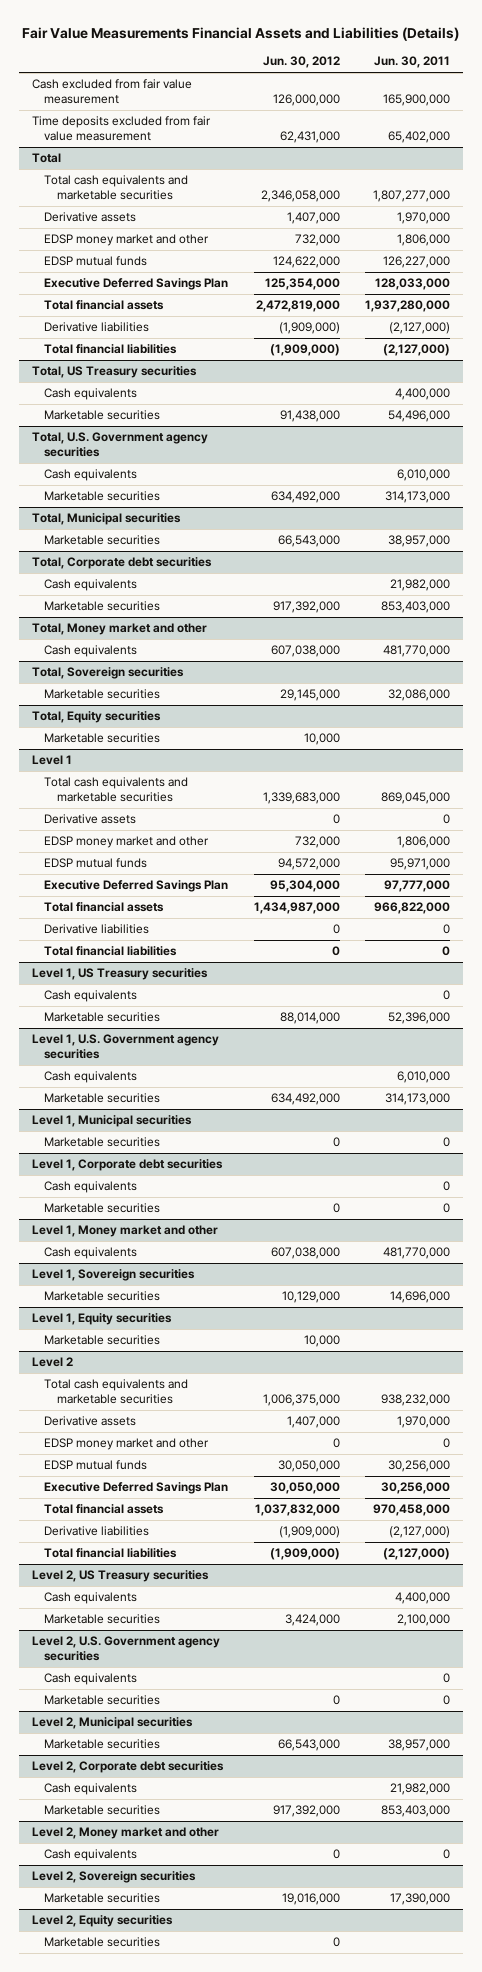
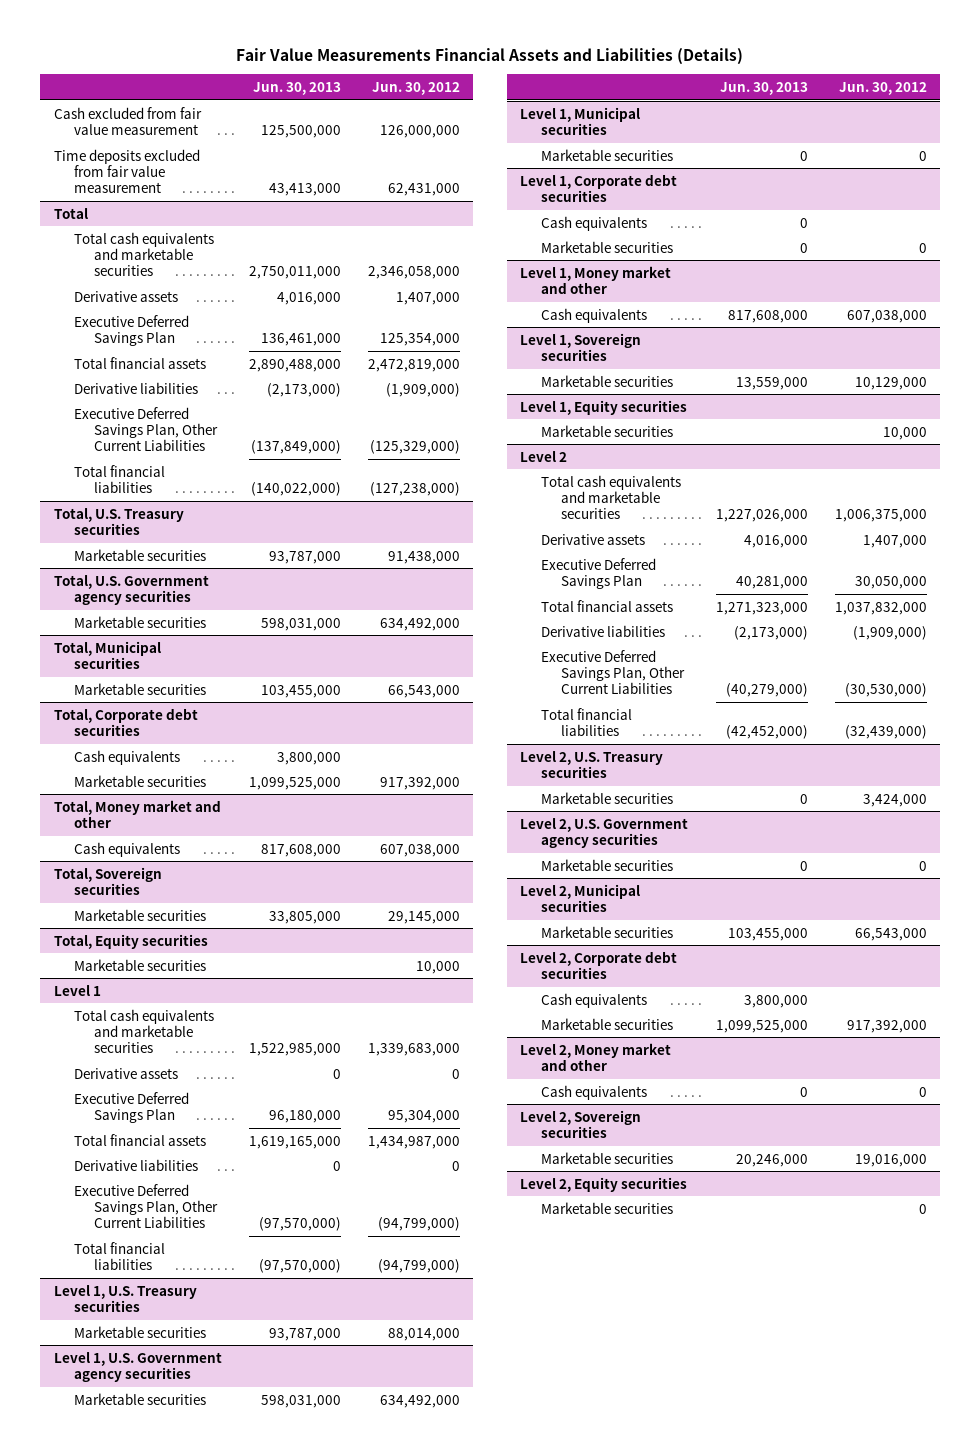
- | Jun. 30, 2012 | Jun. 30, 2011
+ | Jun. 30, 2013 | Jun. 30, 2012
@ Total
- EDSP money market and other | 732,000 | 1,806,000
- EDSP mutual funds | 124,622,000 | 126,227,000
- Total financial liabilities | (1,909,000) | (2,127,000)
- Total, US Treasury securities
- Cash equivalents | | 4,400,000
@ Total
+ Executive Deferred Savings Plan, Other Current Liabilities | (137,849,000) | (125,329,000)
+ Total financial liabilities | (140,022,000) | (127,238,000)
+ Total, U.S. Treasury securities
@ Total, U.S. Government agency securities
- Cash equivalents | | 6,010,000
@ Level 1
- EDSP money market and other | 732,000 | 1,806,000
- EDSP mutual funds | 94,572,000 | 95,971,000
- Total financial liabilities | 0 | 0
- Level 1, US Treasury securities
- Cash equivalents | | 0
@ Level 1
+ Executive Deferred Savings Plan, Other Current Liabilities | (97,570,000) | (94,799,000)
+ Total financial liabilities | (97,570,000) | (94,799,000)
+ Level 1, U.S. Treasury securities
@ Level 1, U.S. Government agency securities
- Cash equivalents | | 6,010,000
@ Level 2
- EDSP money market and other | 0 | 0
- EDSP mutual funds | 30,050,000 | 30,256,000
- Total financial liabilities | (1,909,000) | (2,127,000)
- Level 2, US Treasury securities
- Cash equivalents | | 4,400,000
@ Level 2
+ Executive Deferred Savings Plan, Other Current Liabilities | (40,279,000) | (30,530,000)
+ Total financial liabilities | (42,452,000) | (32,439,000)
+ Level 2, U.S. Treasury securities
@ Level 2, U.S. Government agency securities
- Cash equivalents | | 0

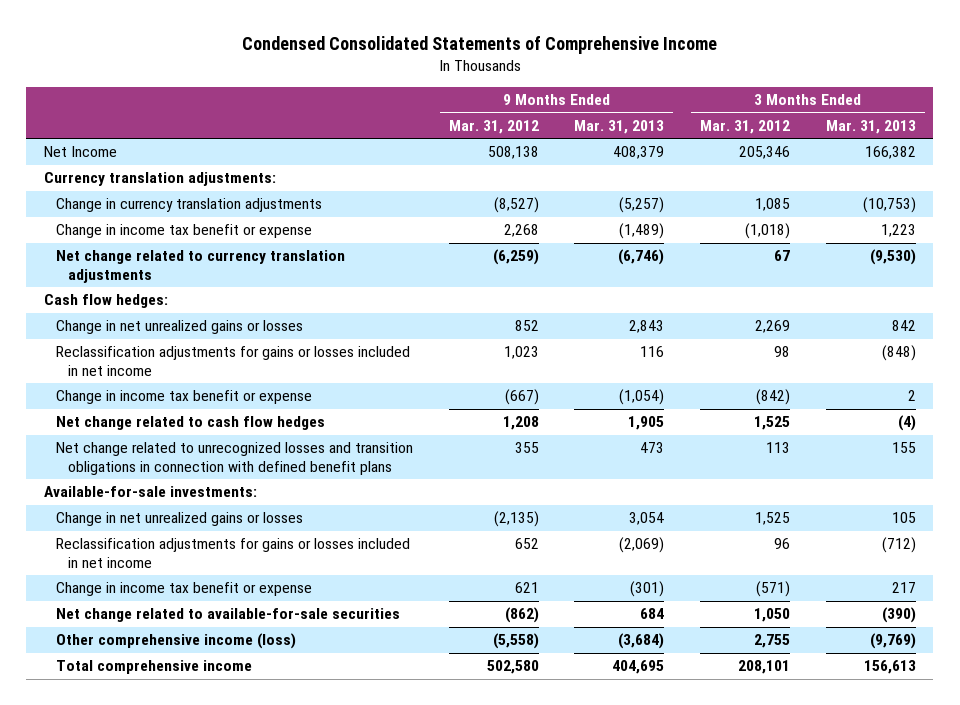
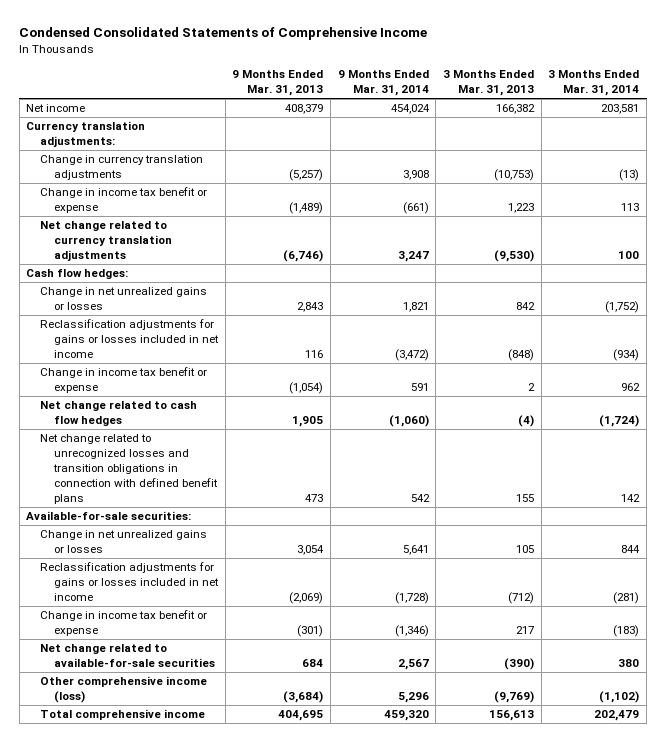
- | 9 Months Ended Mar. 31, 2012 | 9 Months Ended Mar. 31, 2013 | 3 Months Ended Mar. 31, 2012 | 3 Months Ended Mar. 31, 2013
+ | 9 Months Ended Mar. 31, 2013 | 9 Months Ended Mar. 31, 2014 | 3 Months Ended Mar. 31, 2013 | 3 Months Ended Mar. 31, 2014
- Net Income | 508,138 | 408,379 | 205,346 | 166,382
+ Net income | 408,379 | 454,024 | 166,382 | 203,581
- Available-for-sale investments:
+ Available-for-sale securities:

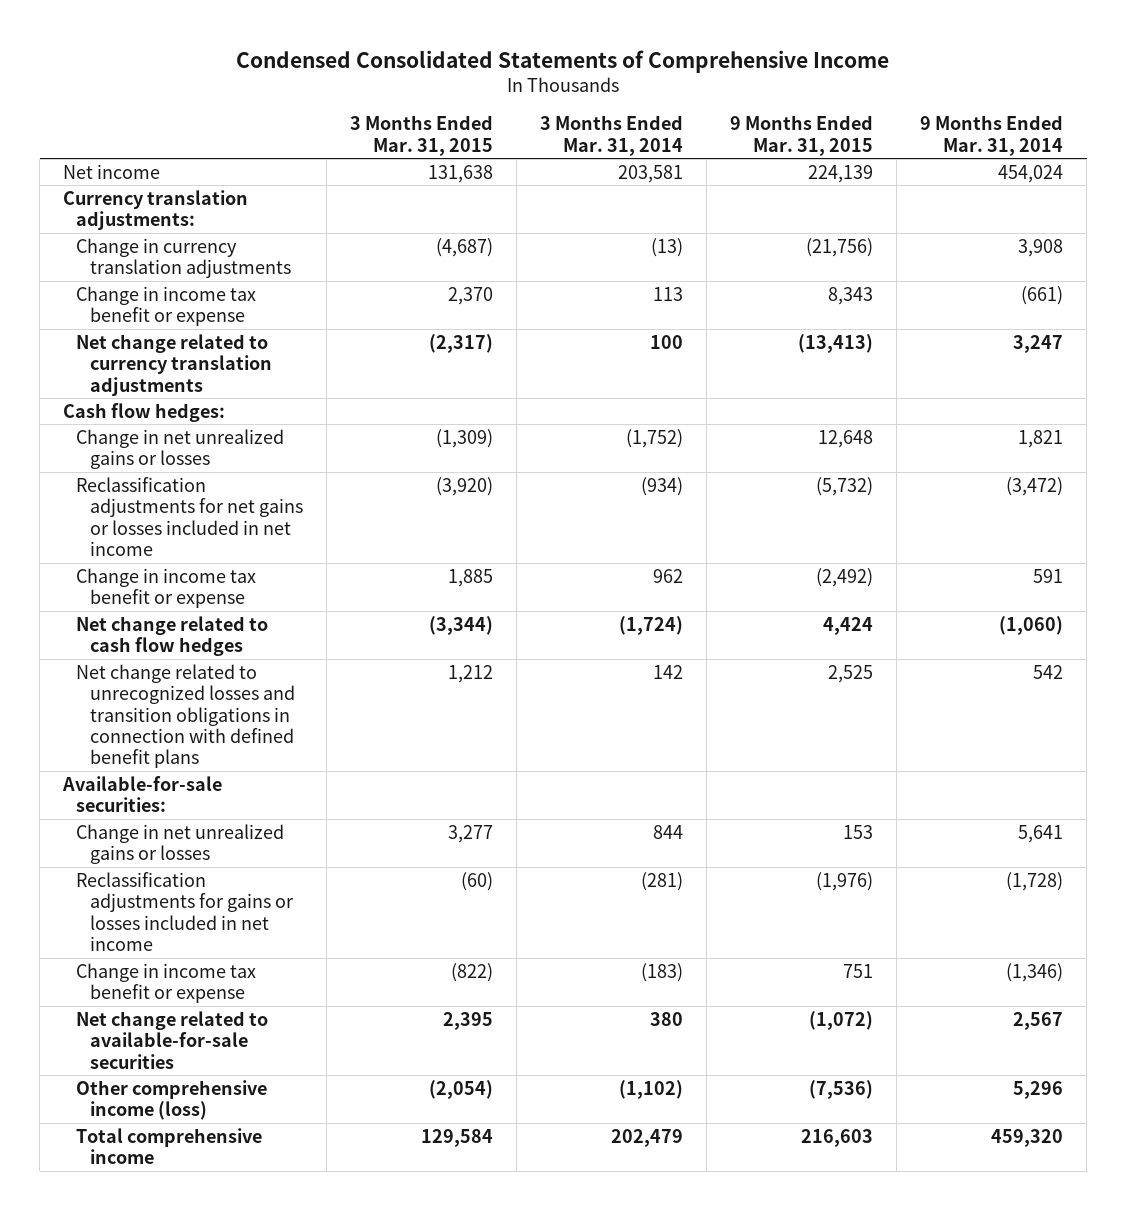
- | 9 Months Ended Mar. 31, 2013 | 9 Months Ended Mar. 31, 2014 | 3 Months Ended Mar. 31, 2013 | 3 Months Ended Mar. 31, 2014
+ | 3 Months Ended Mar. 31, 2015 | 3 Months Ended Mar. 31, 2014 | 9 Months Ended Mar. 31, 2015 | 9 Months Ended Mar. 31, 2014
- Reclassification adjustments for gains or losses included in net income | 116 | (3,472) | (848) | (934)
+ Reclassification adjustments for net gains or losses included in net income | (3,920) | (934) | (5,732) | (3,472)

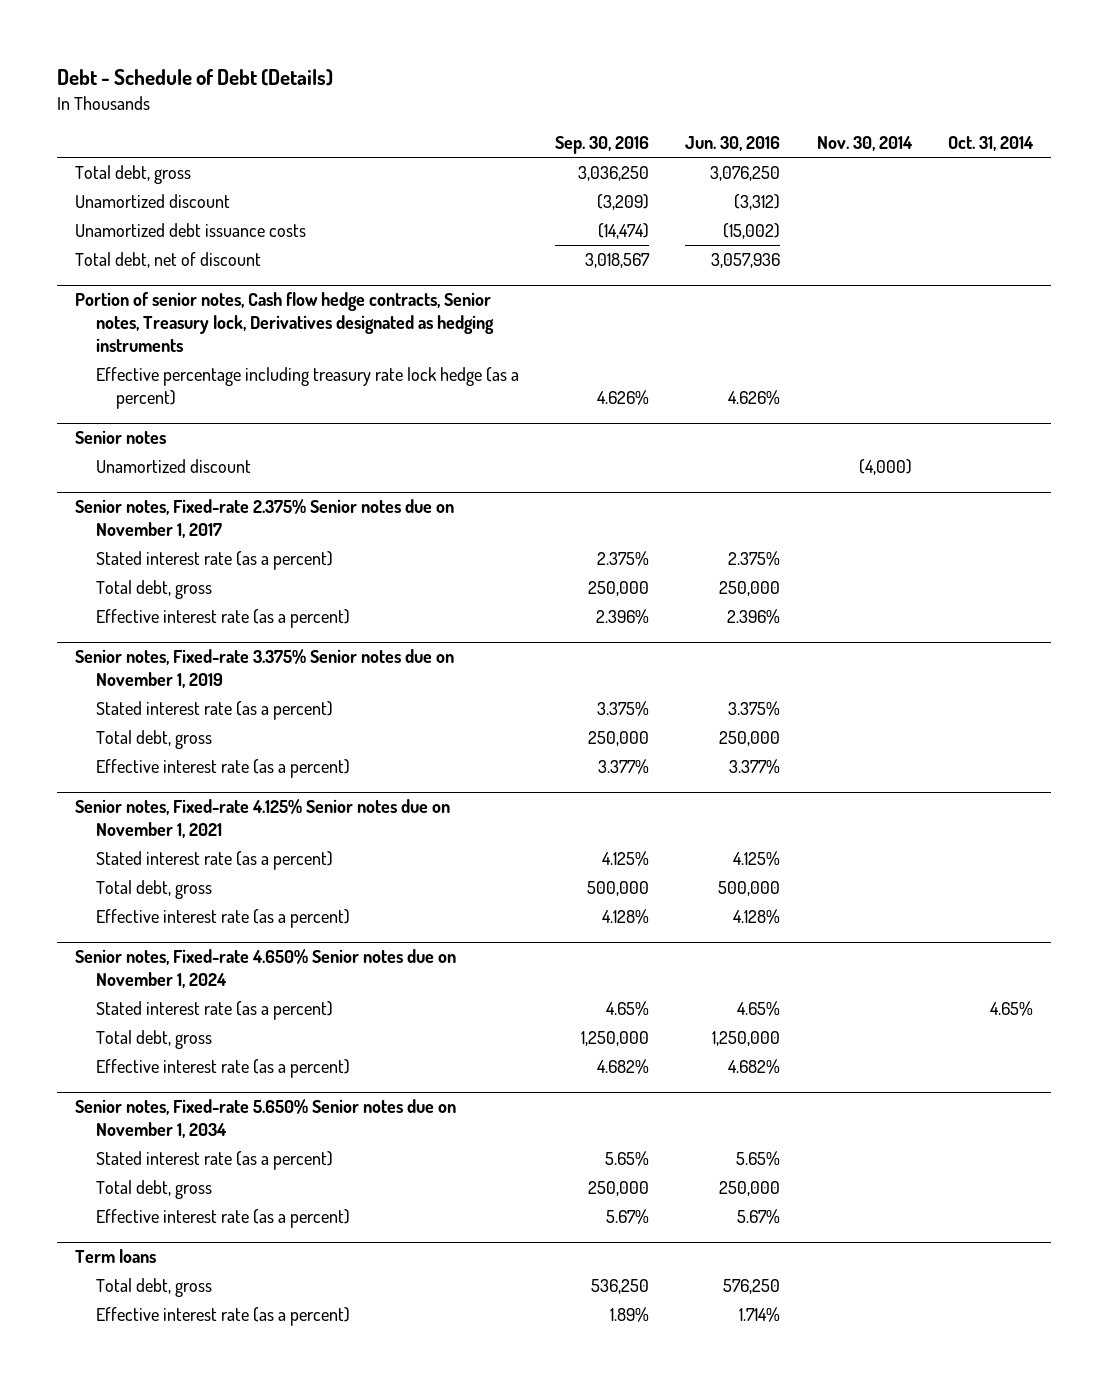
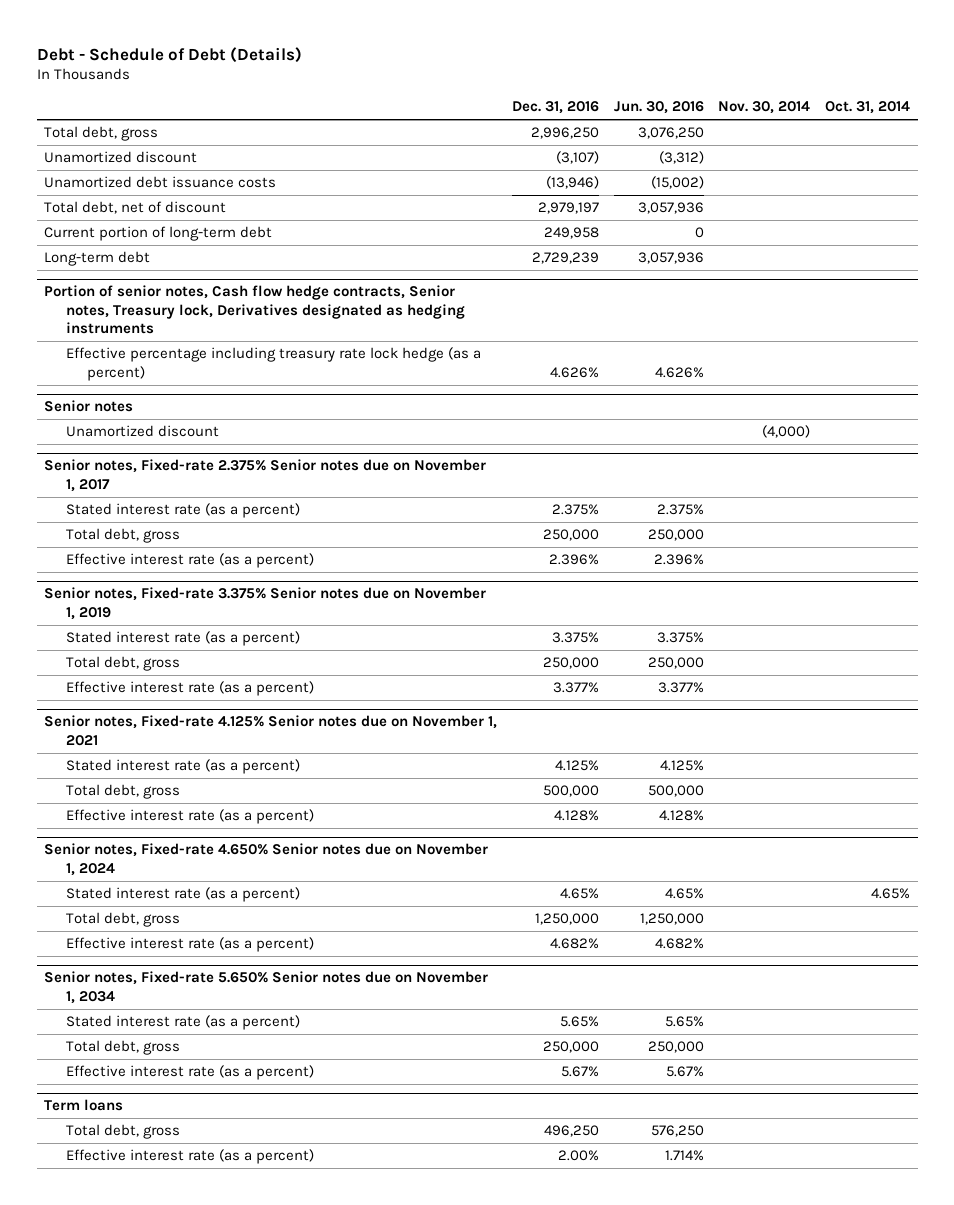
- | Sep. 30, 2016 | Jun. 30, 2016 | Nov. 30, 2014 | Oct. 31, 2014
+ | Dec. 31, 2016 | Jun. 30, 2016 | Nov. 30, 2014 | Oct. 31, 2014
+ Current portion of long-term debt | 249,958 | 0 | |
+ Long-term debt | 2,729,239 | 3,057,936 | |

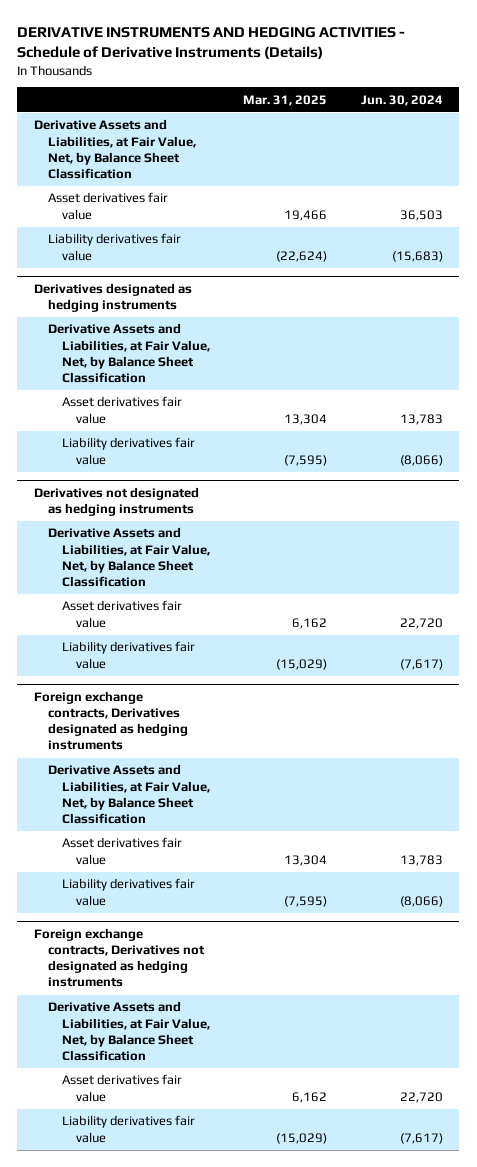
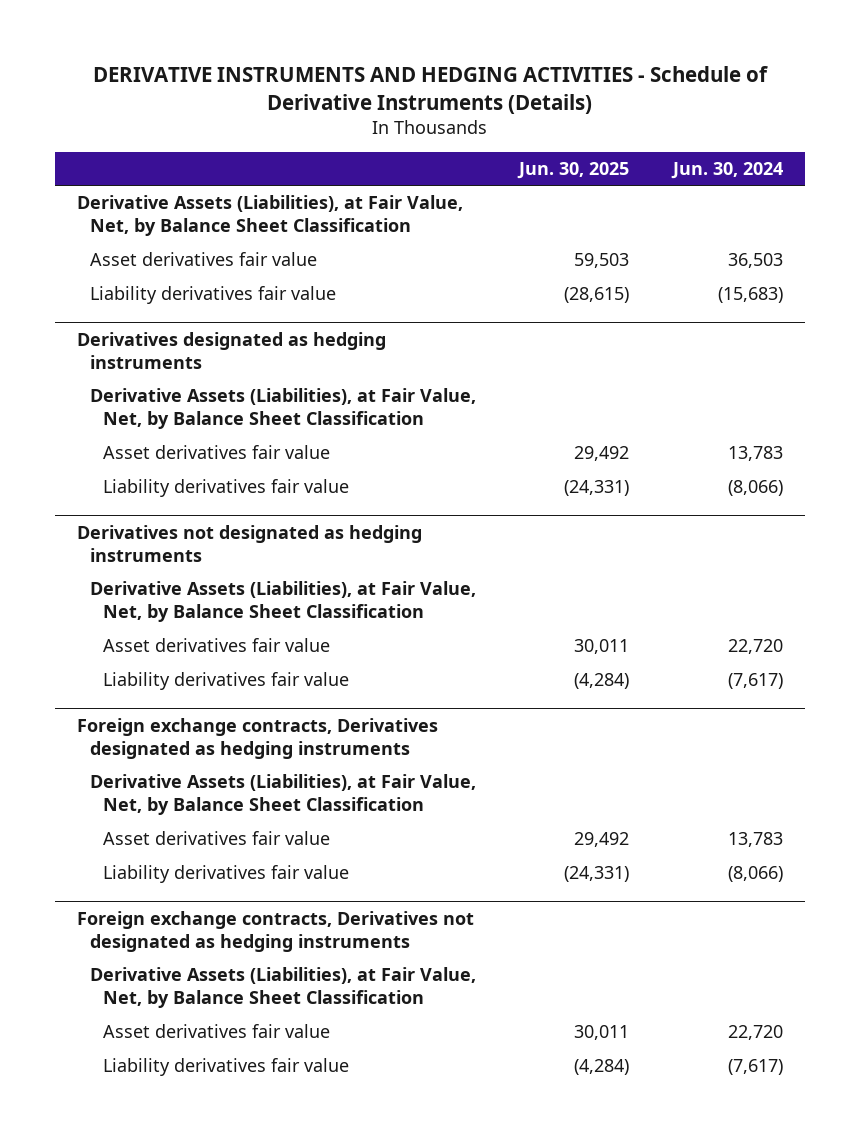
- | Mar. 31, 2025 | Jun. 30, 2024
+ | Jun. 30, 2025 | Jun. 30, 2024
- Derivative Assets and Liabilities, at Fair Value, Net, by Balance Sheet Classification
+ Derivative Assets (Liabilities), at Fair Value, Net, by Balance Sheet Classification
@ Derivatives designated as hedging instruments
- Derivative Assets and Liabilities, at Fair Value, Net, by Balance Sheet Classification
+ Derivative Assets (Liabilities), at Fair Value, Net, by Balance Sheet Classification
@ Derivatives not designated as hedging instruments
- Derivative Assets and Liabilities, at Fair Value, Net, by Balance Sheet Classification
+ Derivative Assets (Liabilities), at Fair Value, Net, by Balance Sheet Classification
@ Foreign exchange contracts, Derivatives designated as hedging instruments
- Derivative Assets and Liabilities, at Fair Value, Net, by Balance Sheet Classification
+ Derivative Assets (Liabilities), at Fair Value, Net, by Balance Sheet Classification
@ Foreign exchange contracts, Derivatives not designated as hedging instruments
- Derivative Assets and Liabilities, at Fair Value, Net, by Balance Sheet Classification
+ Derivative Assets (Liabilities), at Fair Value, Net, by Balance Sheet Classification

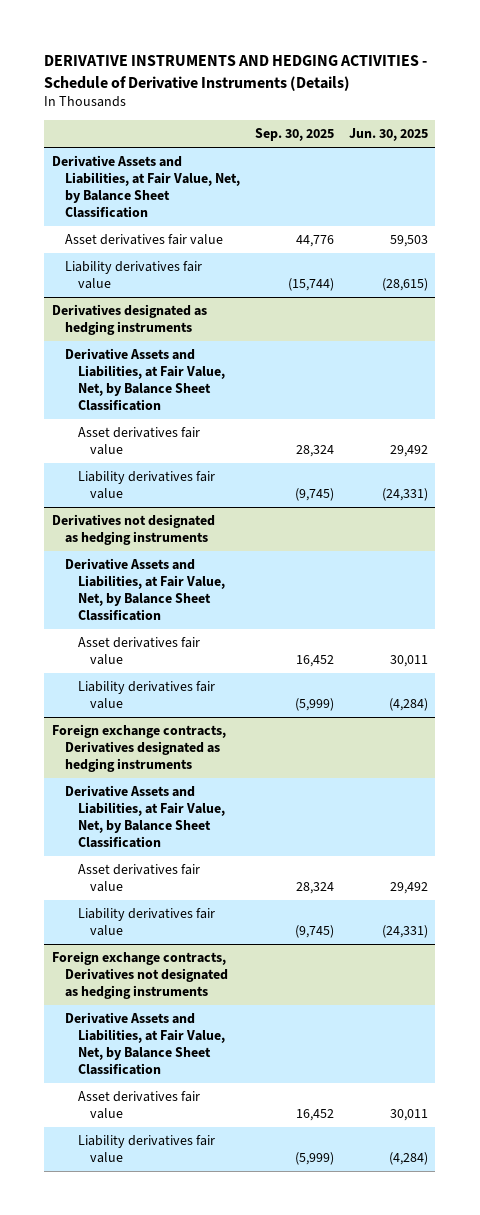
- | Jun. 30, 2025 | Jun. 30, 2024
+ | Sep. 30, 2025 | Jun. 30, 2025
- Derivative Assets (Liabilities), at Fair Value, Net, by Balance Sheet Classification
+ Derivative Assets and Liabilities, at Fair Value, Net, by Balance Sheet Classification
@ Derivatives designated as hedging instruments
- Derivative Assets (Liabilities), at Fair Value, Net, by Balance Sheet Classification
+ Derivative Assets and Liabilities, at Fair Value, Net, by Balance Sheet Classification
@ Derivatives not designated as hedging instruments
- Derivative Assets (Liabilities), at Fair Value, Net, by Balance Sheet Classification
+ Derivative Assets and Liabilities, at Fair Value, Net, by Balance Sheet Classification
@ Foreign exchange contracts, Derivatives designated as hedging instruments
- Derivative Assets (Liabilities), at Fair Value, Net, by Balance Sheet Classification
+ Derivative Assets and Liabilities, at Fair Value, Net, by Balance Sheet Classification
@ Foreign exchange contracts, Derivatives not designated as hedging instruments
- Derivative Assets (Liabilities), at Fair Value, Net, by Balance Sheet Classification
+ Derivative Assets and Liabilities, at Fair Value, Net, by Balance Sheet Classification

